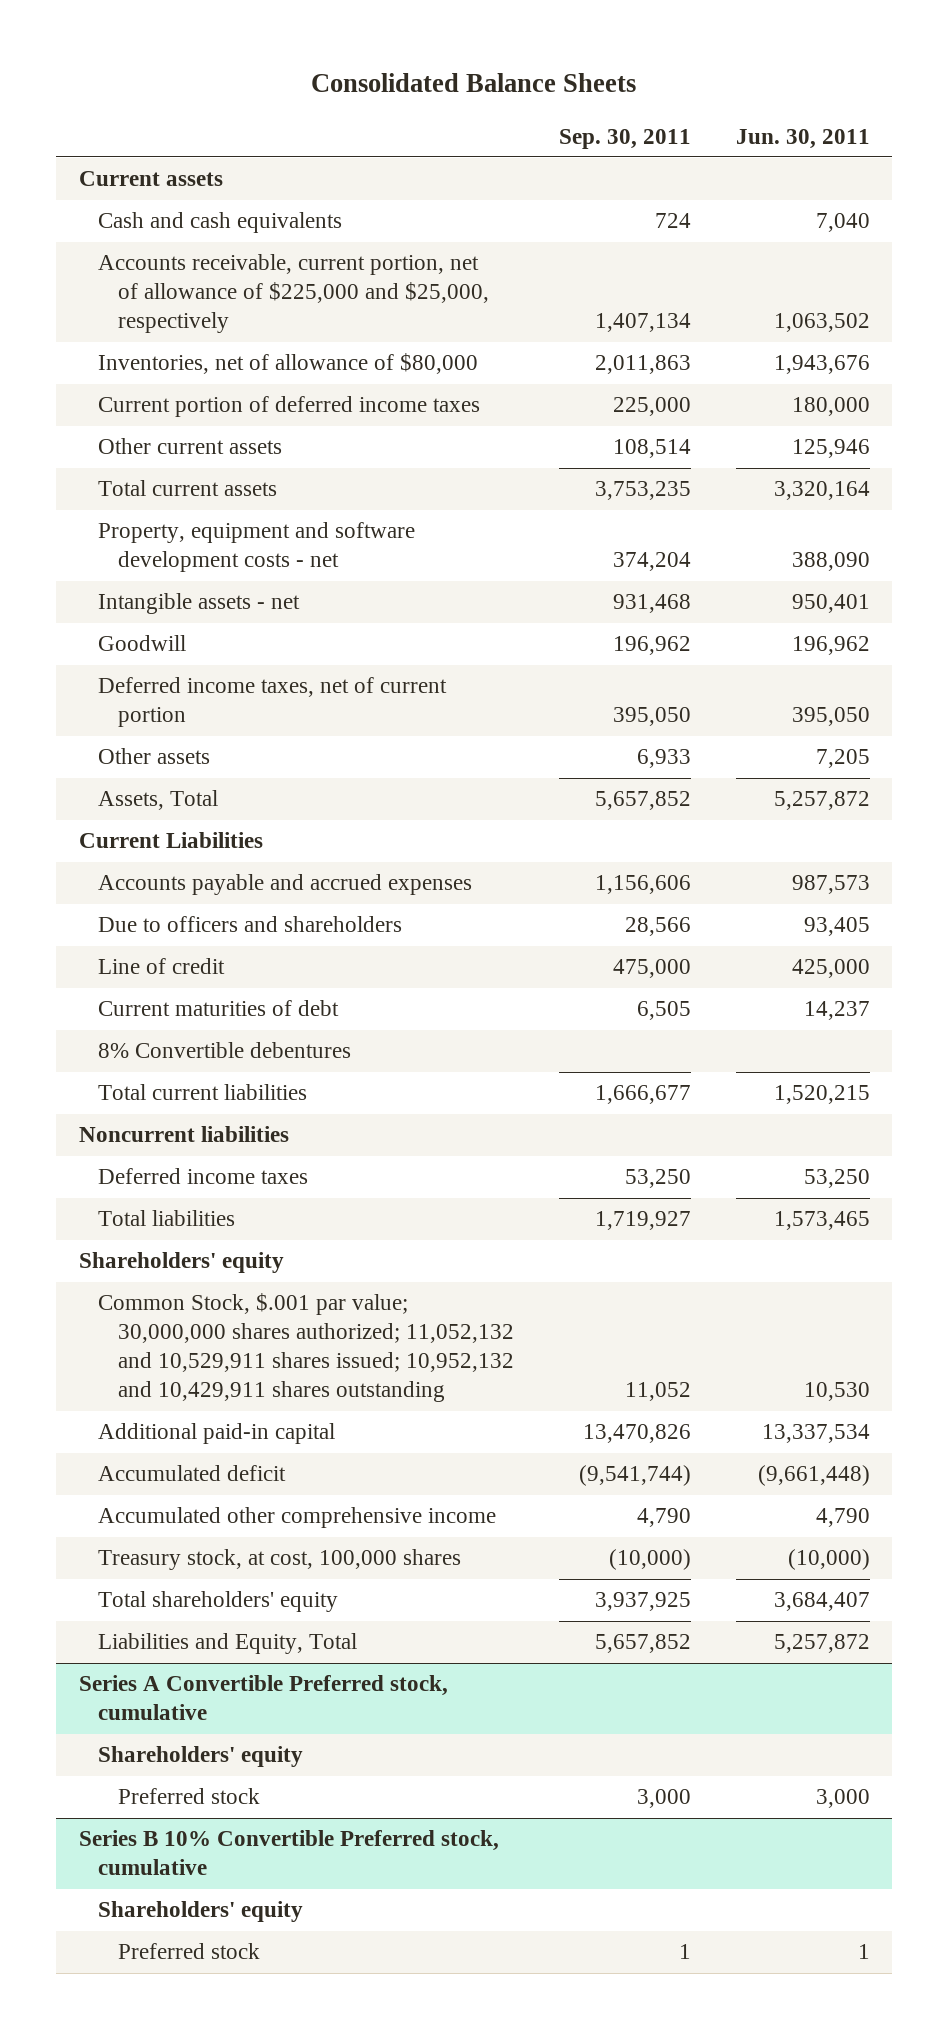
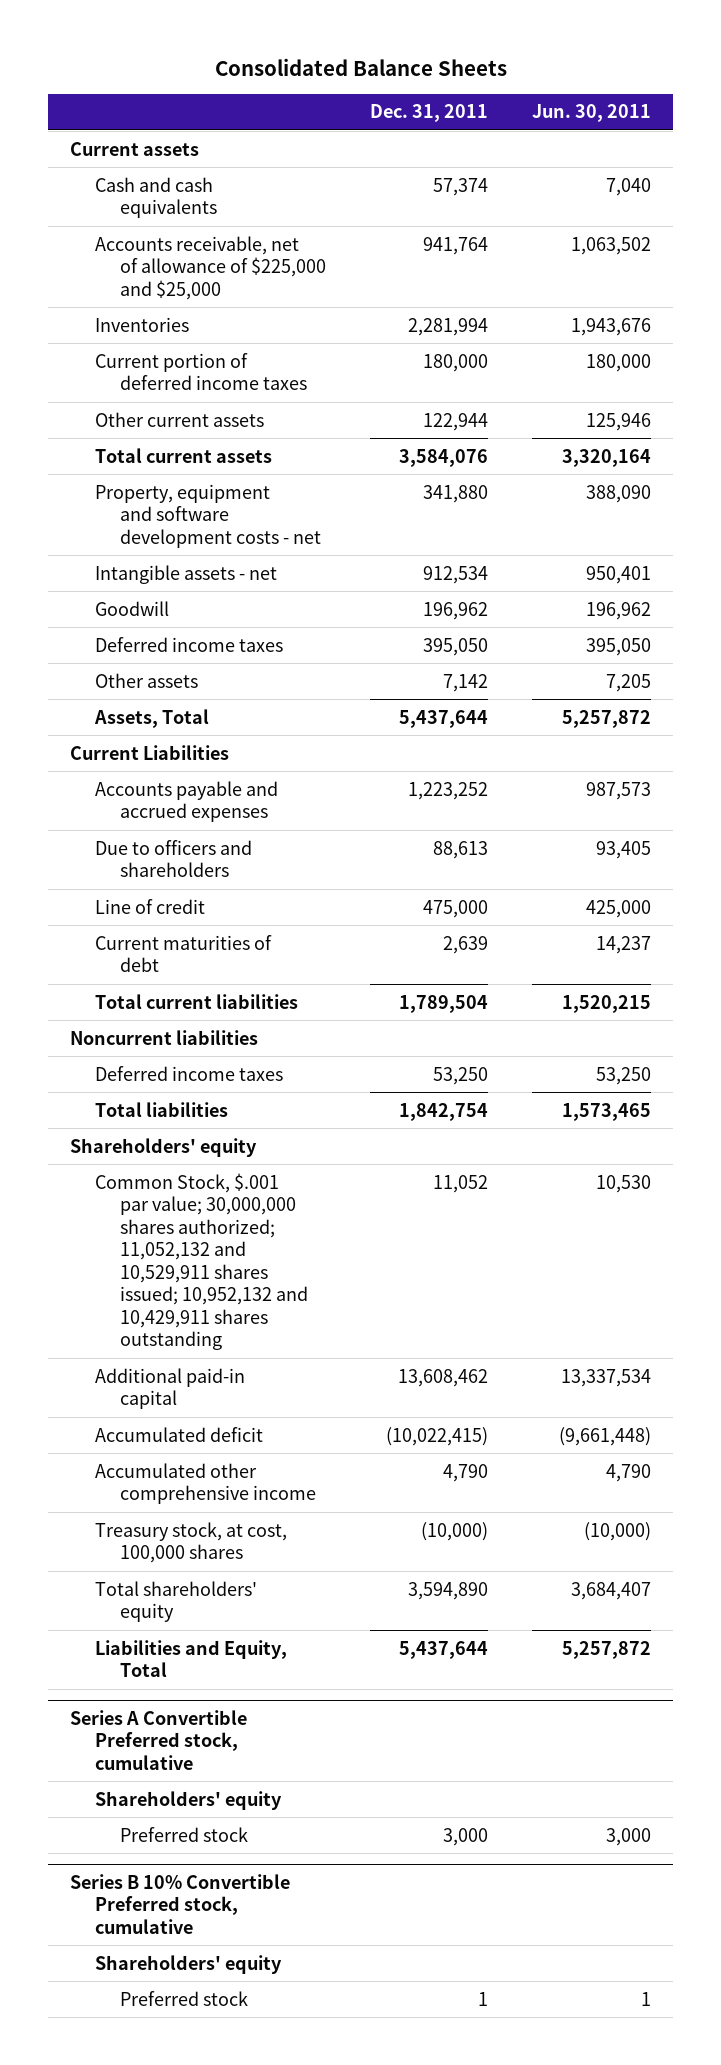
- | Sep. 30, 2011 | Jun. 30, 2011
+ | Dec. 31, 2011 | Jun. 30, 2011
- Accounts receivable, current portion, net of allowance of $225,000 and $25,000, respectively | 1,407,134 | 1,063,502
- Inventories, net of allowance of $80,000 | 2,011,863 | 1,943,676
+ Accounts receivable, net of allowance of $225,000 and $25,000 | 941,764 | 1,063,502
+ Inventories | 2,281,994 | 1,943,676
- Deferred income taxes, net of current portion | 395,050 | 395,050
+ Deferred income taxes | 395,050 | 395,050
- 8% Convertible debentures

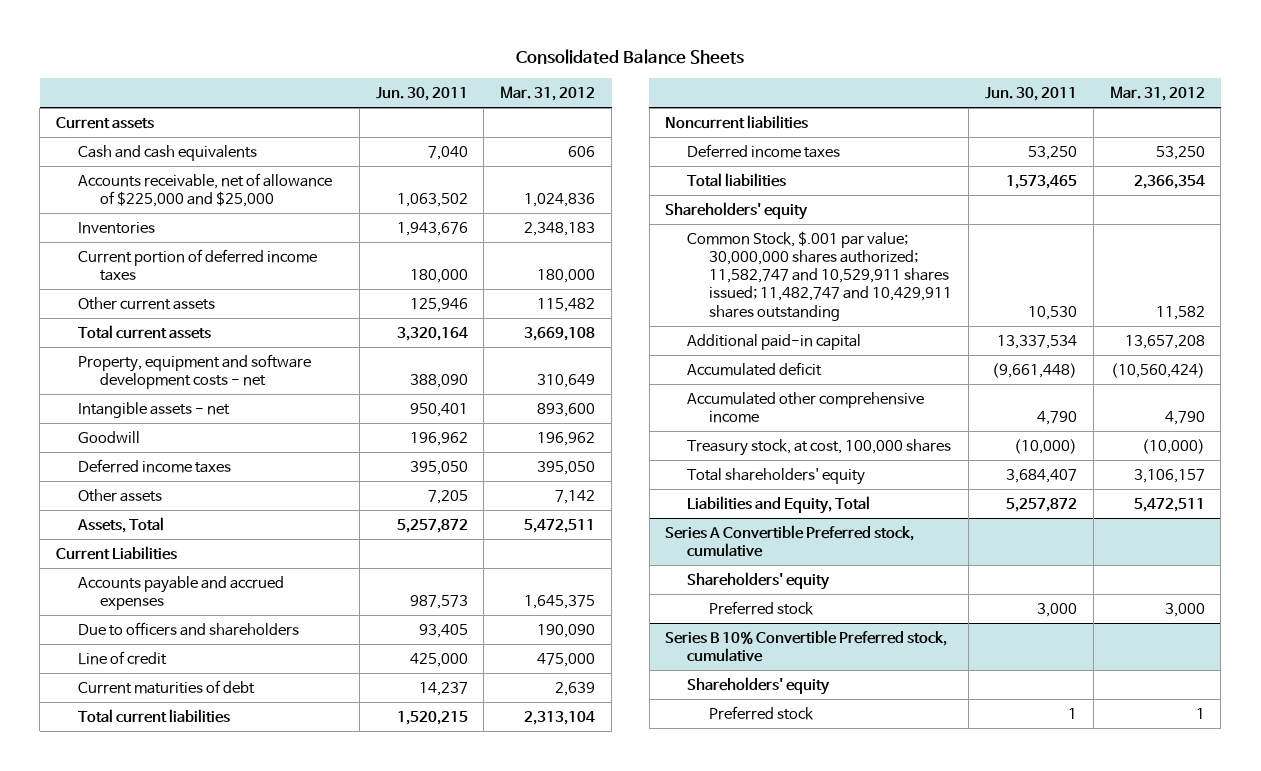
- | Dec. 31, 2011 | Jun. 30, 2011
+ | Jun. 30, 2011 | Mar. 31, 2012
- Common Stock, $.001 par value; 30,000,000 shares authorized; 11,052,132 and 10,529,911 shares issued; 10,952,132 and 10,429,911 shares outstanding | 11,052 | 10,530
+ Common Stock, $.001 par value; 30,000,000 shares authorized; 11,582,747 and 10,529,911 shares issued; 11,482,747 and 10,429,911 shares outstanding | 10,530 | 11,582

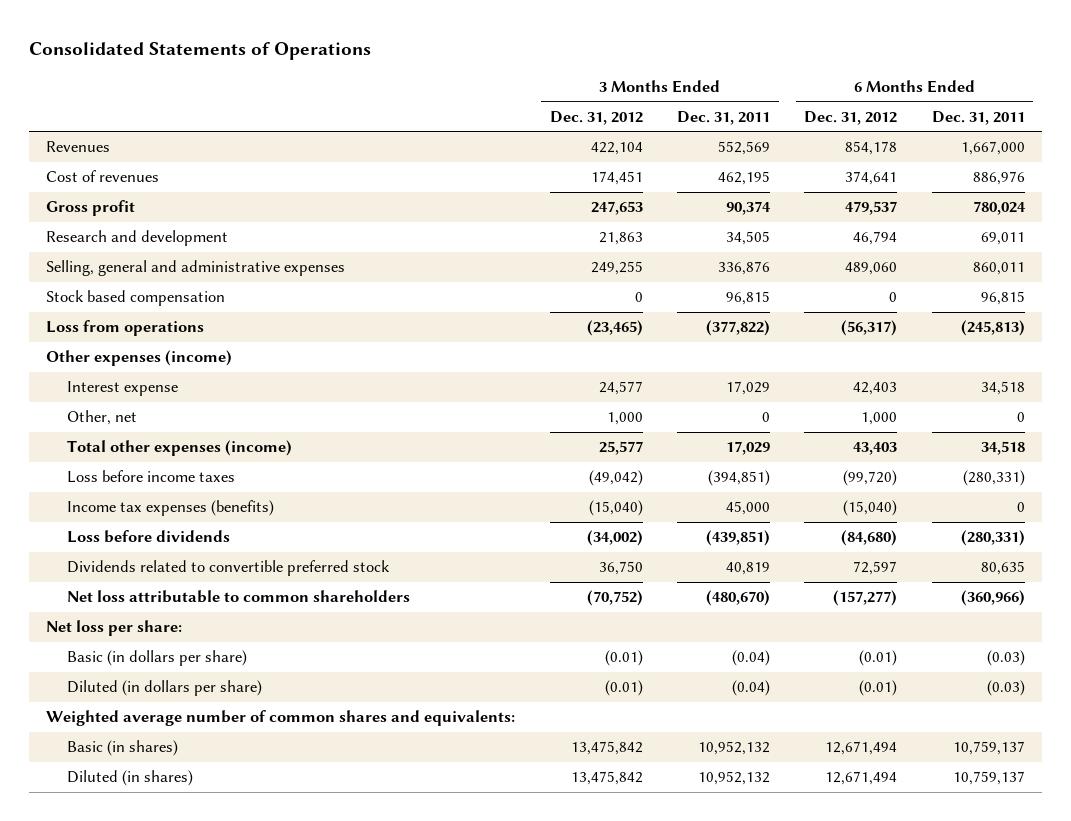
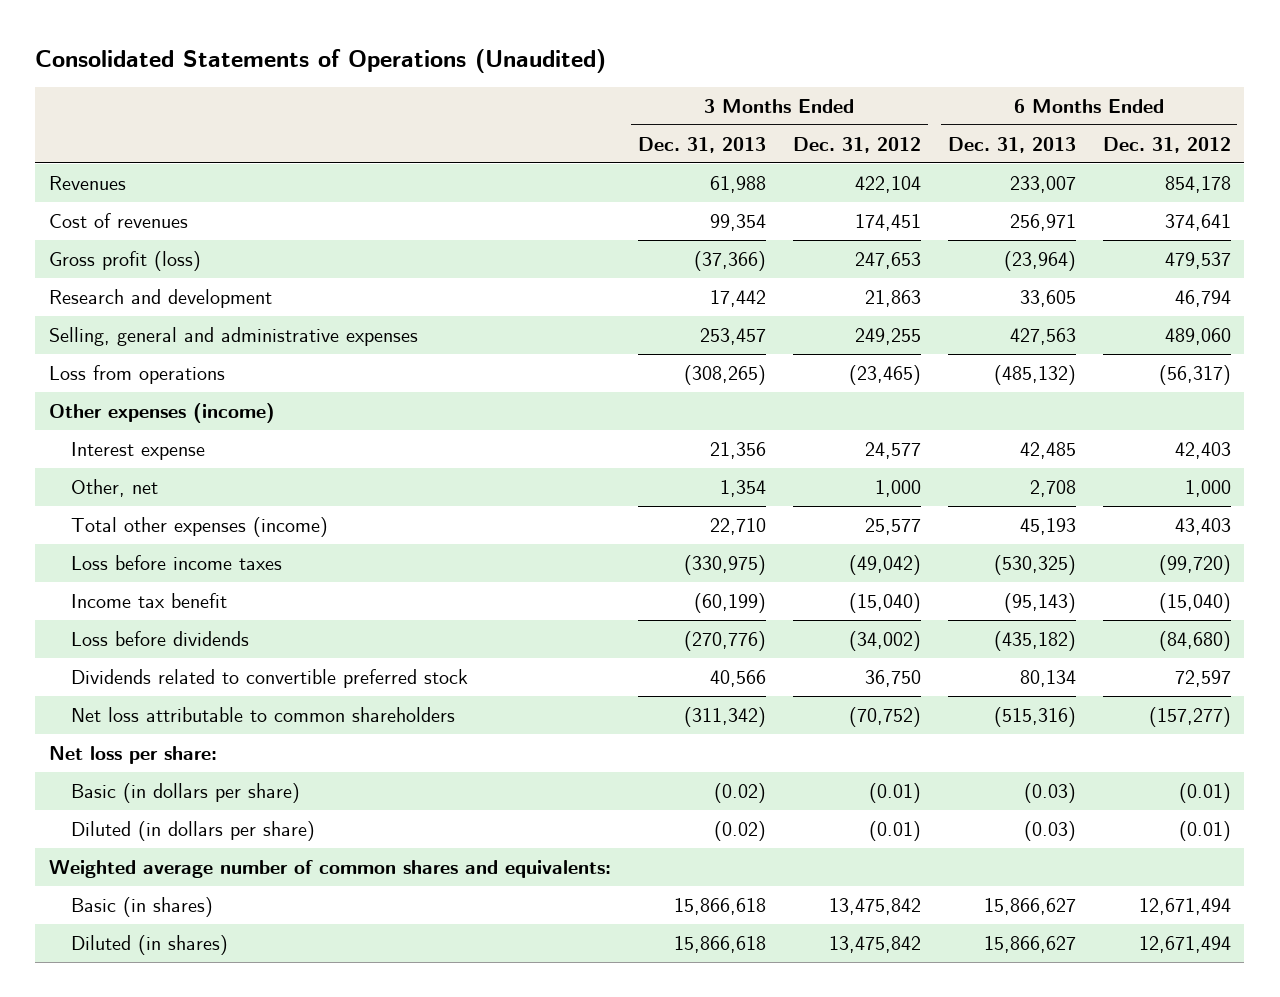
- Consolidated Statements of Operations
+ Consolidated Statements of Operations (Unaudited)
- | 3 Months Ended Dec. 31, 2012 | 3 Months Ended Dec. 31, 2011 | 6 Months Ended Dec. 31, 2012 | 6 Months Ended Dec. 31, 2011
+ | 3 Months Ended Dec. 31, 2013 | 3 Months Ended Dec. 31, 2012 | 6 Months Ended Dec. 31, 2013 | 6 Months Ended Dec. 31, 2012
- Gross profit | 247,653 | 90,374 | 479,537 | 780,024
+ Gross profit (loss) | (37,366) | 247,653 | (23,964) | 479,537
- Stock based compensation | 0 | 96,815 | 0 | 96,815
- Income tax expenses (benefits) | (15,040) | 45,000 | (15,040) | 0
+ Income tax benefit | (60,199) | (15,040) | (95,143) | (15,040)

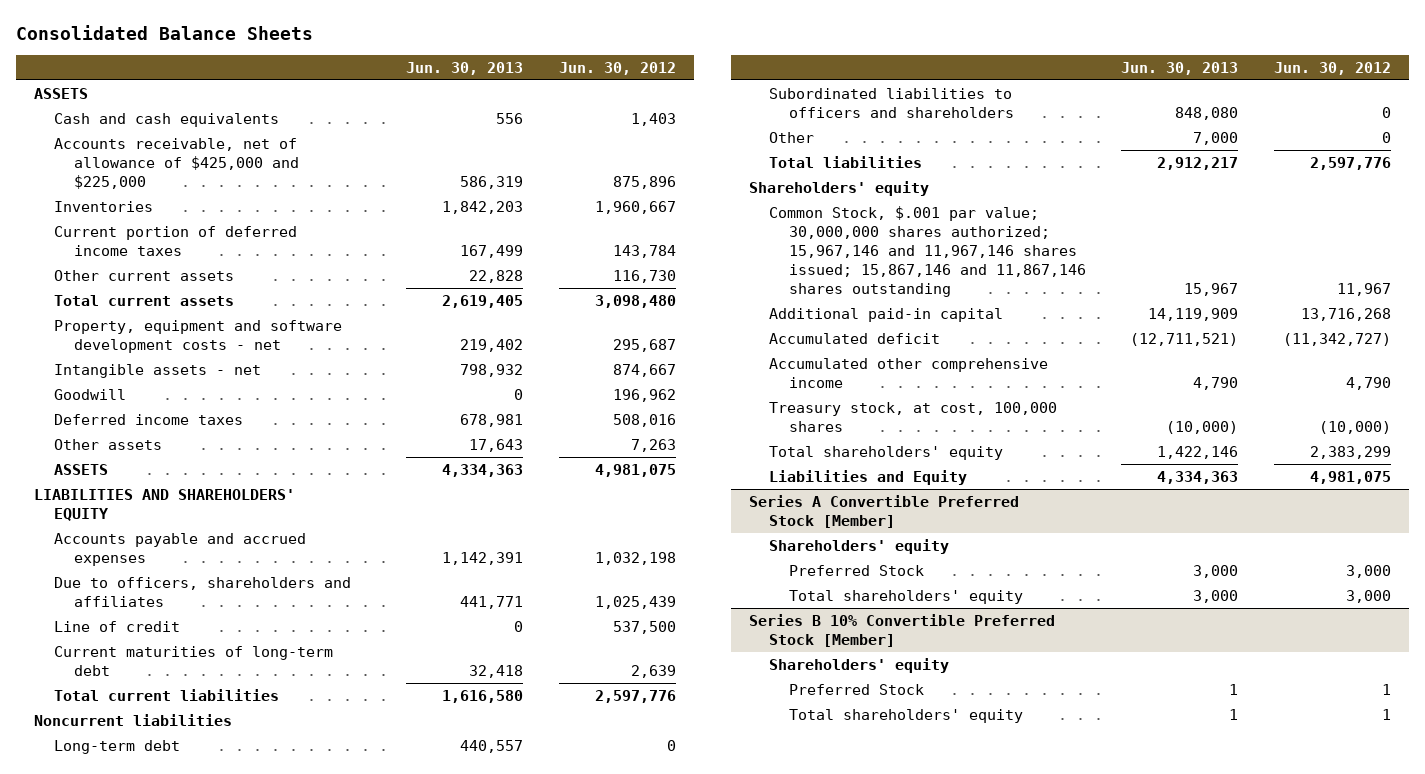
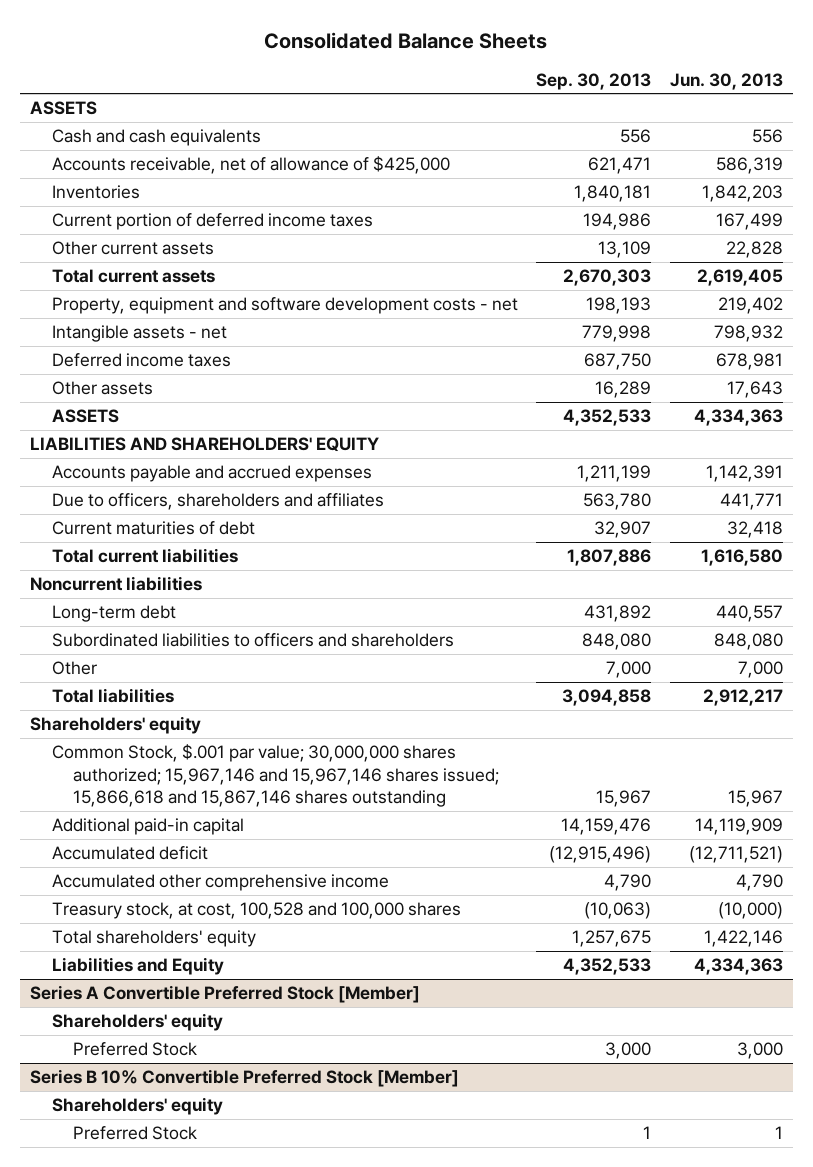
- | Jun. 30, 2013 | Jun. 30, 2012
+ | Sep. 30, 2013 | Jun. 30, 2013
- Accounts receivable, net of allowance of $425,000 and $225,000 | 586,319 | 875,896
+ Accounts receivable, net of allowance of $425,000 | 621,471 | 586,319
- Goodwill | 0 | 196,962
- Line of credit | 0 | 537,500
- Current maturities of long-term debt | 32,418 | 2,639
+ Current maturities of debt | 32,907 | 32,418
- Common Stock, $.001 par value; 30,000,000 shares authorized; 15,967,146 and 11,967,146 shares issued; 15,867,146 and 11,867,146 shares outstanding | 15,967 | 11,967
+ Common Stock, $.001 par value; 30,000,000 shares authorized; 15,967,146 and 15,967,146 shares issued; 15,866,618 and 15,867,146 shares outstanding | 15,967 | 15,967
- Treasury stock, at cost, 100,000 shares | (10,000) | (10,000)
+ Treasury stock, at cost, 100,528 and 100,000 shares | (10,063) | (10,000)
@ Series A Convertible Preferred Stock [Member]
- Total shareholders' equity | 3,000 | 3,000
@ Series B 10% Convertible Preferred Stock [Member]
- Total shareholders' equity | 1 | 1

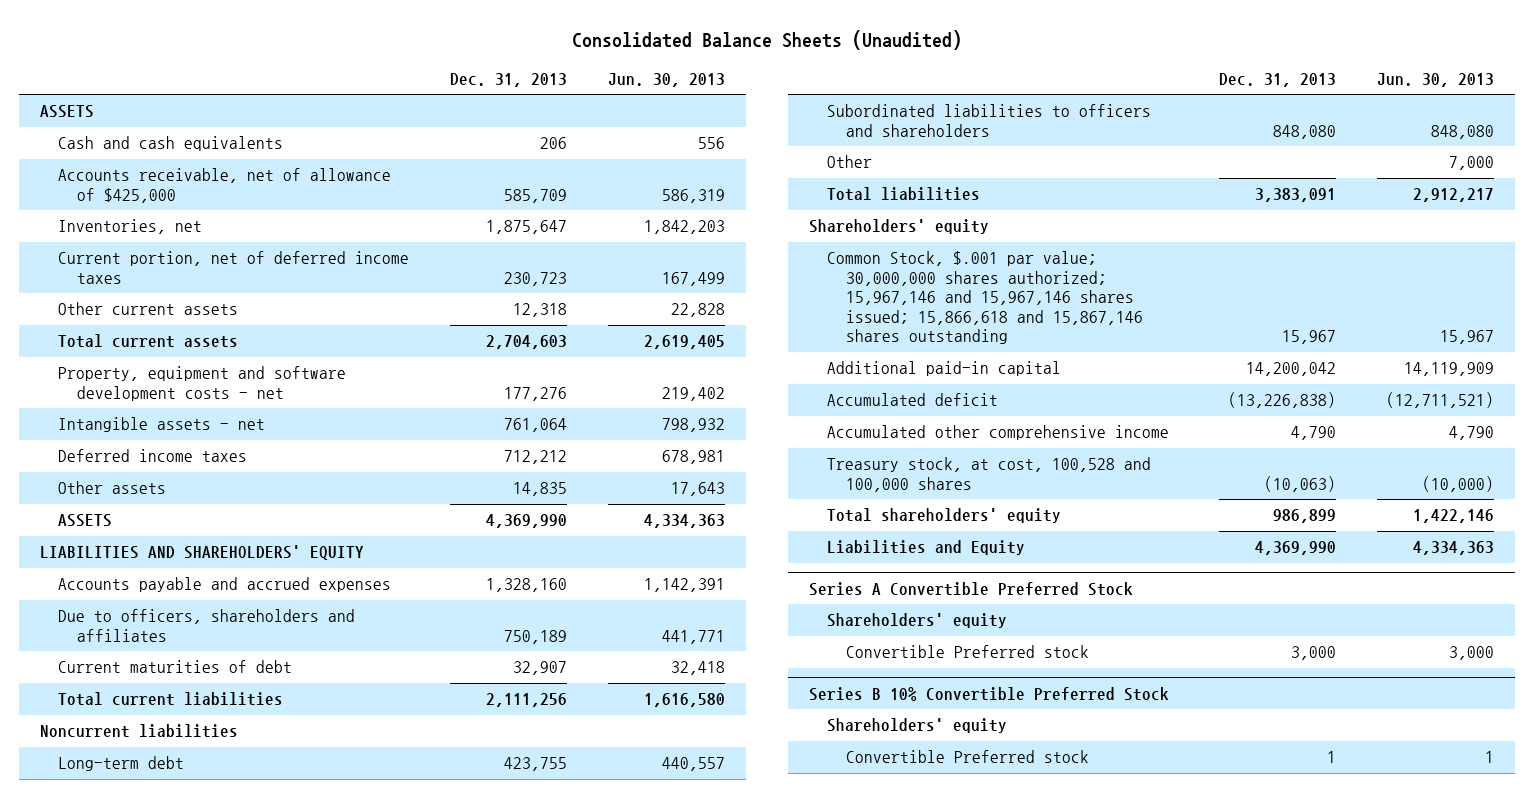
- Consolidated Balance Sheets
+ Consolidated Balance Sheets (Unaudited)
- | Sep. 30, 2013 | Jun. 30, 2013
+ | Dec. 31, 2013 | Jun. 30, 2013
- Inventories | 1,840,181 | 1,842,203
- Current portion of deferred income taxes | 194,986 | 167,499
+ Inventories, net | 1,875,647 | 1,842,203
+ Current portion, net of deferred income taxes | 230,723 | 167,499
- Series A Convertible Preferred Stock [Member]
+ Series A Convertible Preferred Stock
- Preferred Stock | 3,000 | 3,000
- Series B 10% Convertible Preferred Stock [Member]
+ Convertible Preferred stock | 3,000 | 3,000
+ Series B 10% Convertible Preferred Stock
- Preferred Stock | 1 | 1
+ Convertible Preferred stock | 1 | 1

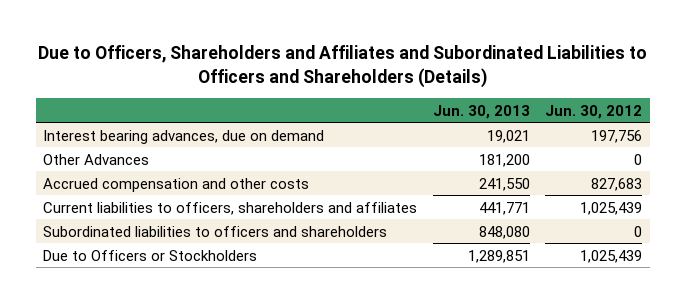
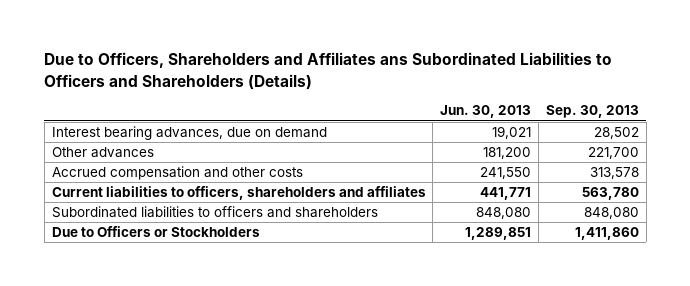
- Due to Officers, Shareholders and Affiliates and Subordinated Liabilities to Officers and Shareholders (Details)
+ Due to Officers, Shareholders and Affiliates ans Subordinated Liabilities to Officers and Shareholders (Details)
- | Jun. 30, 2013 | Jun. 30, 2012
+ | Jun. 30, 2013 | Sep. 30, 2013
- Other Advances | 181,200 | 0
+ Other advances | 181,200 | 221,700

